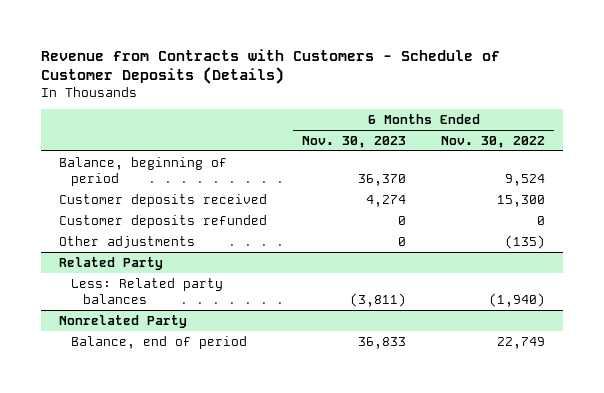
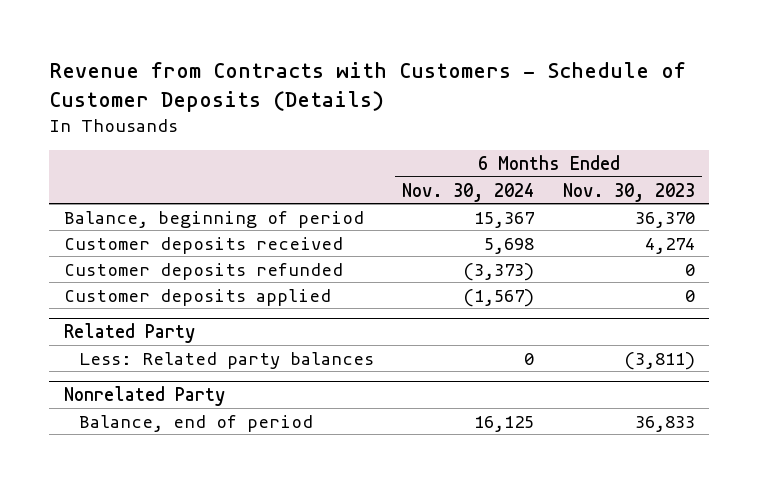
- | 6 Months Ended Nov. 30, 2023 | 6 Months Ended Nov. 30, 2022
+ | 6 Months Ended Nov. 30, 2024 | 6 Months Ended Nov. 30, 2023
- Other adjustments | 0 | (135)
+ Customer deposits applied | (1,567) | 0

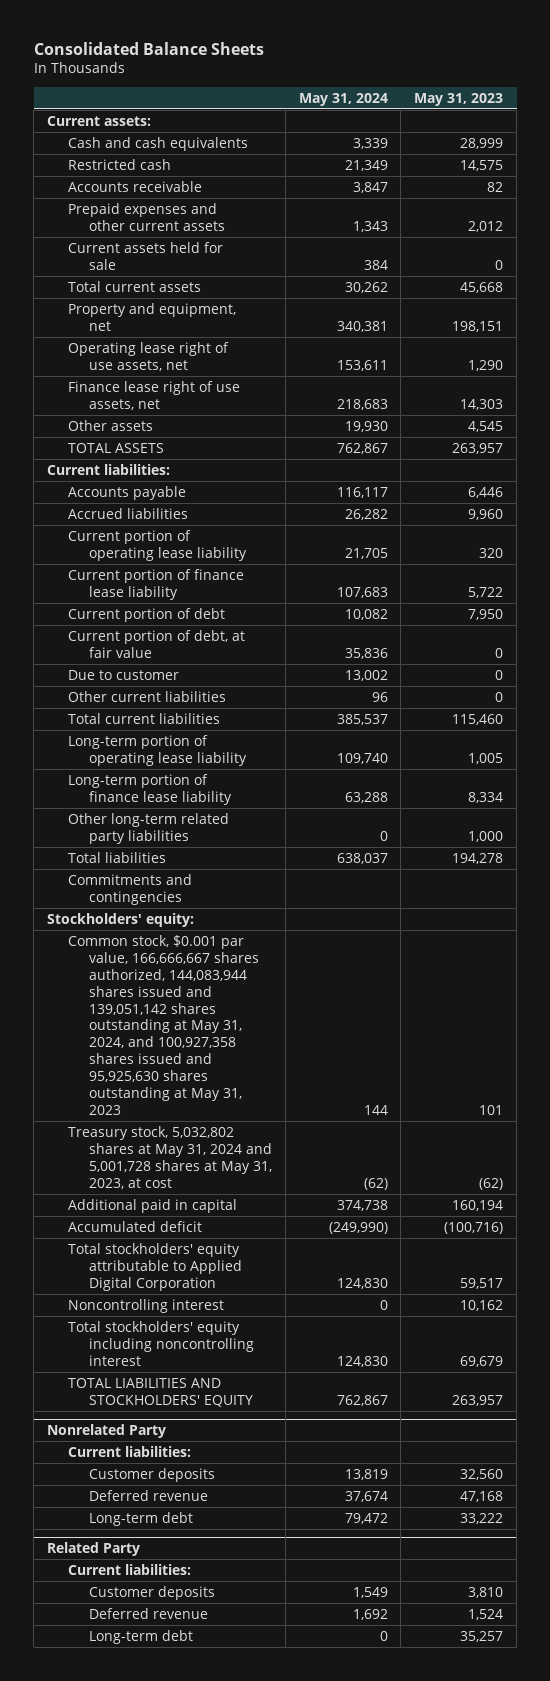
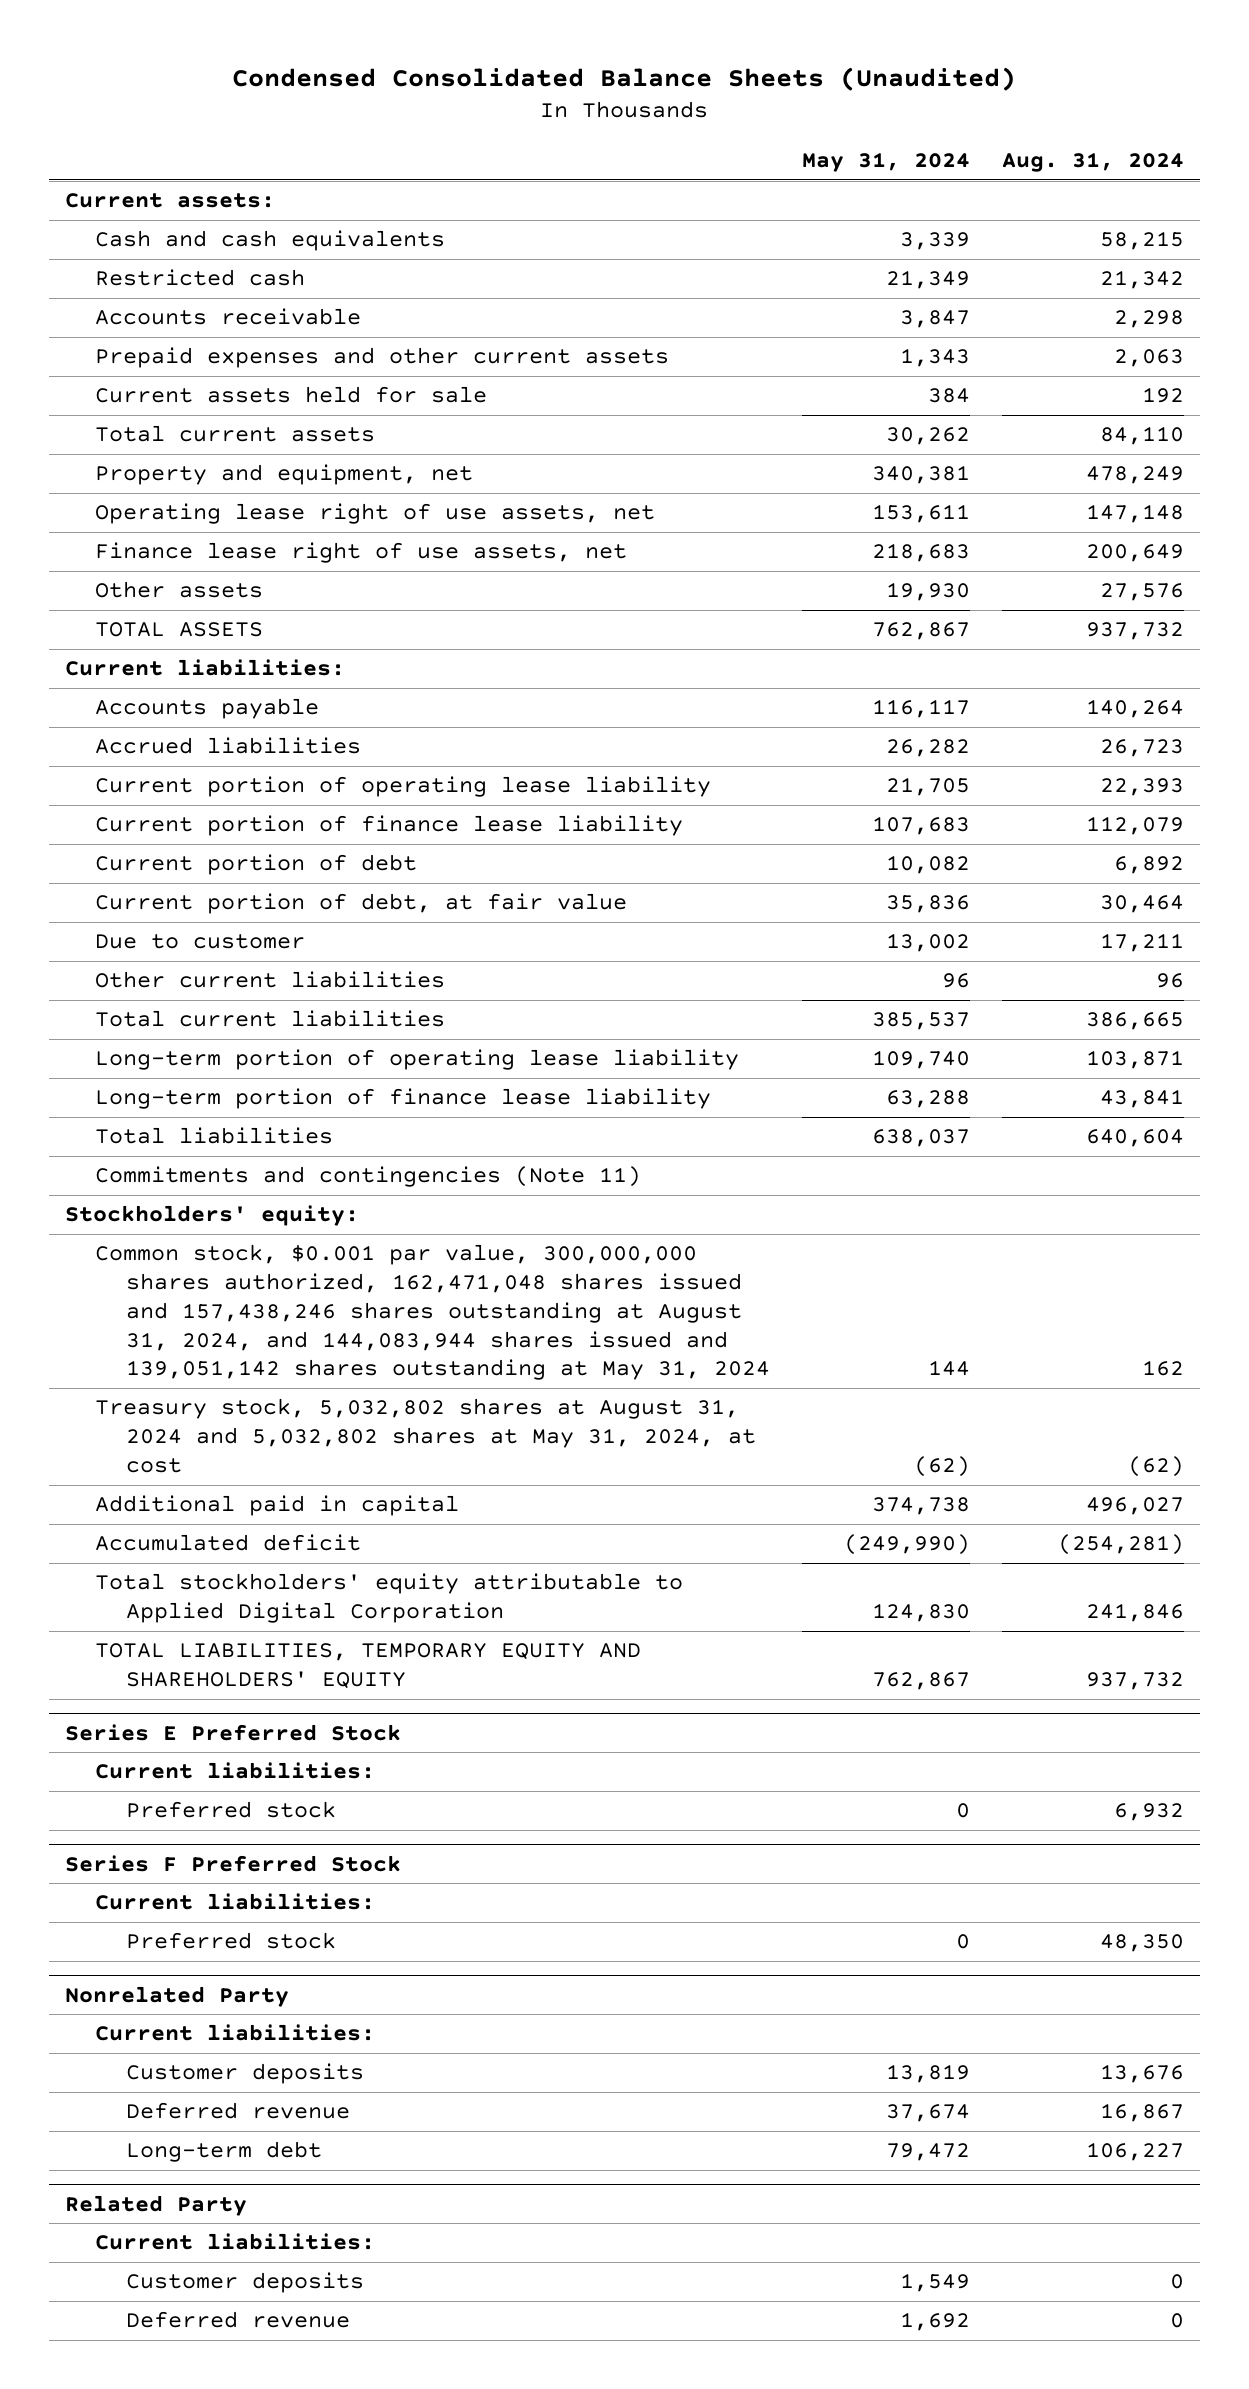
- Consolidated Balance Sheets
+ Condensed Consolidated Balance Sheets (Unaudited)
- | May 31, 2024 | May 31, 2023
+ | May 31, 2024 | Aug. 31, 2024
- Other long-term related party liabilities | 0 | 1,000
- Commitments and contingencies
+ Commitments and contingencies (Note 11)
- Common stock, $0.001 par value, 166,666,667 shares authorized, 144,083,944 shares issued and 139,051,142 shares outstanding at May 31, 2024, and 100,927,358 shares issued and 95,925,630 shares outstanding at May 31, 2023 | 144 | 101
- Treasury stock, 5,032,802 shares at May 31, 2024 and 5,001,728 shares at May 31, 2023, at cost | (62) | (62)
+ Common stock, $0.001 par value, 300,000,000 shares authorized, 162,471,048 shares issued and 157,438,246 shares outstanding at August 31, 2024, and 144,083,944 shares issued and 139,051,142 shares outstanding at May 31, 2024 | 144 | 162
+ Treasury stock, 5,032,802 shares at August 31, 2024 and 5,032,802 shares at May 31, 2024, at cost | (62) | (62)
- Noncontrolling interest | 0 | 10,162
- Total stockholders' equity including noncontrolling interest | 124,830 | 69,679
- TOTAL LIABILITIES AND STOCKHOLDERS' EQUITY | 762,867 | 263,957
+ TOTAL LIABILITIES, TEMPORARY EQUITY AND SHAREHOLDERS' EQUITY | 762,867 | 937,732
+ Series E Preferred Stock
+ Current liabilities:
+ Preferred stock | 0 | 6,932
+ Series F Preferred Stock
+ Current liabilities:
+ Preferred stock | 0 | 48,350
@ Related Party
- Long-term debt | 0 | 35,257

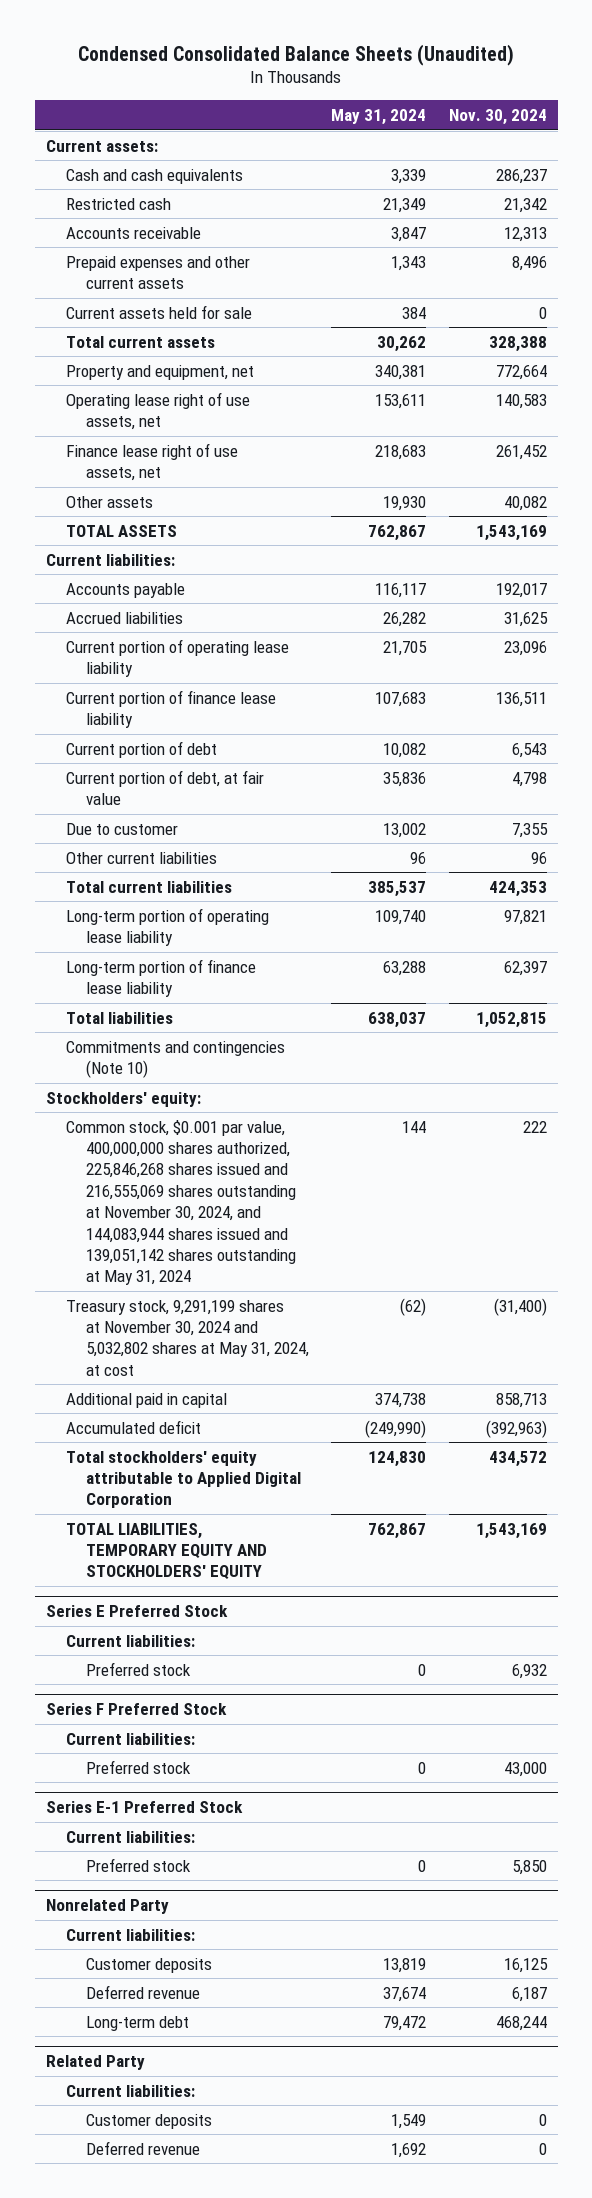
- | May 31, 2024 | Aug. 31, 2024
+ | May 31, 2024 | Nov. 30, 2024
- Commitments and contingencies (Note 11)
+ Commitments and contingencies (Note 10)
- Common stock, $0.001 par value, 300,000,000 shares authorized, 162,471,048 shares issued and 157,438,246 shares outstanding at August 31, 2024, and 144,083,944 shares issued and 139,051,142 shares outstanding at May 31, 2024 | 144 | 162
- Treasury stock, 5,032,802 shares at August 31, 2024 and 5,032,802 shares at May 31, 2024, at cost | (62) | (62)
+ Common stock, $0.001 par value, 400,000,000 shares authorized, 225,846,268 shares issued and 216,555,069 shares outstanding at November 30, 2024, and 144,083,944 shares issued and 139,051,142 shares outstanding at May 31, 2024 | 144 | 222
+ Treasury stock, 9,291,199 shares at November 30, 2024 and 5,032,802 shares at May 31, 2024, at cost | (62) | (31,400)
- TOTAL LIABILITIES, TEMPORARY EQUITY AND SHAREHOLDERS' EQUITY | 762,867 | 937,732
+ TOTAL LIABILITIES, TEMPORARY EQUITY AND STOCKHOLDERS' EQUITY | 762,867 | 1,543,169
+ Series E-1 Preferred Stock
+ Current liabilities:
+ Preferred stock | 0 | 5,850

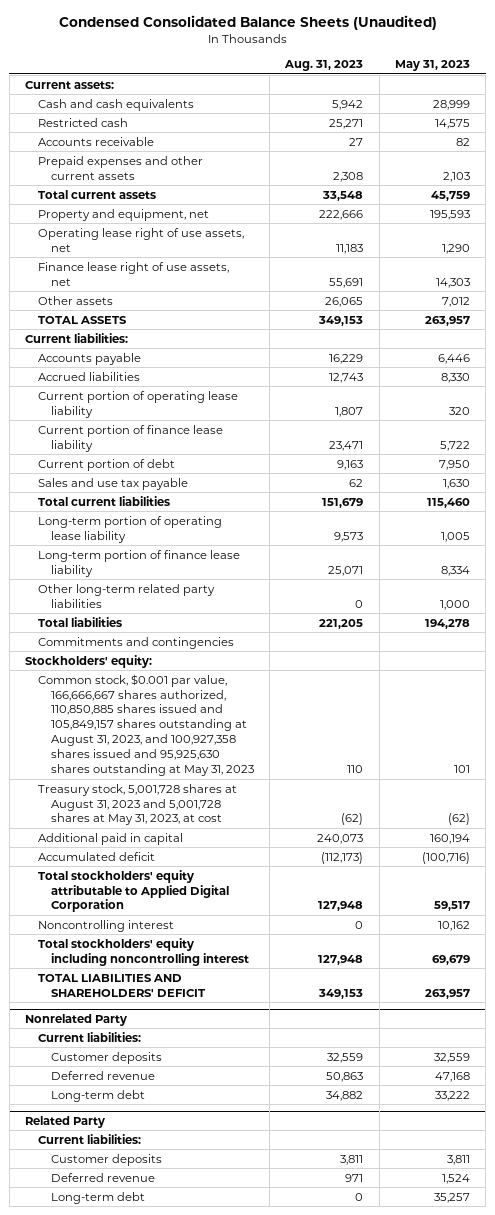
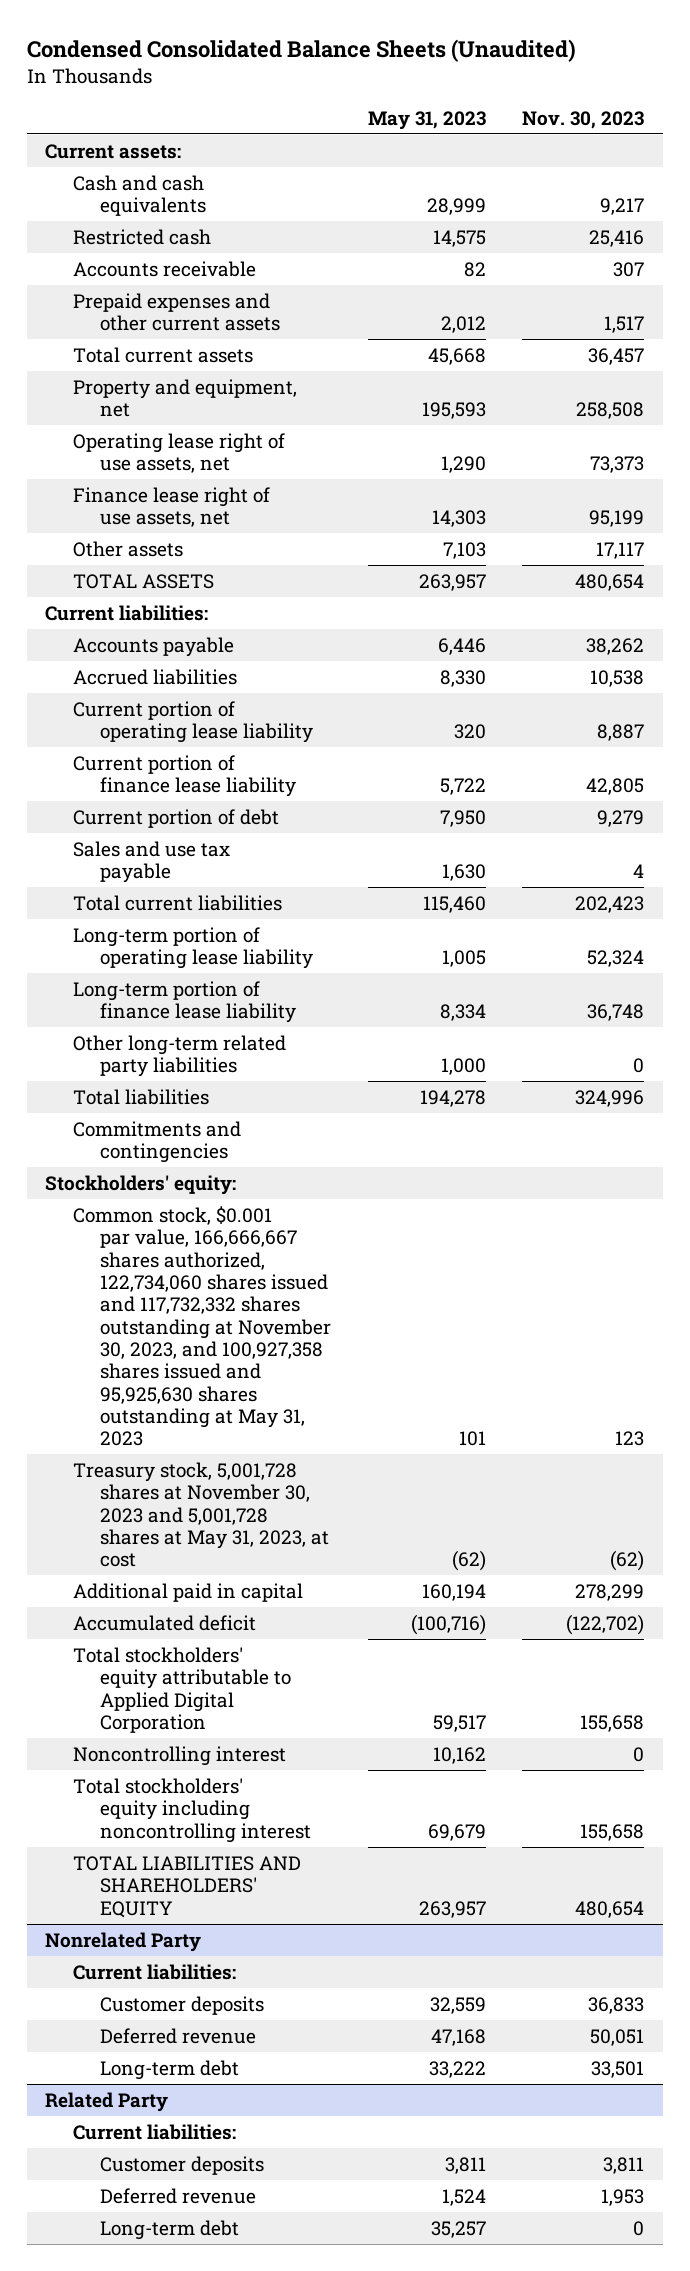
- | Aug. 31, 2023 | May 31, 2023
+ | May 31, 2023 | Nov. 30, 2023
- Prepaid expenses and other current assets | 2,308 | 2,103
- Total current assets | 33,548 | 45,759
+ Prepaid expenses and other current assets | 2,012 | 1,517
+ Total current assets | 45,668 | 36,457
- Other assets | 26,065 | 7,012
+ Other assets | 7,103 | 17,117
- Common stock, $0.001 par value, 166,666,667 shares authorized, 110,850,885 shares issued and 105,849,157 shares outstanding at August 31, 2023, and 100,927,358 shares issued and 95,925,630 shares outstanding at May 31, 2023 | 110 | 101
- Treasury stock, 5,001,728 shares at August 31, 2023 and 5,001,728 shares at May 31, 2023, at cost | (62) | (62)
+ Common stock, $0.001 par value, 166,666,667 shares authorized, 122,734,060 shares issued and 117,732,332 shares outstanding at November 30, 2023, and 100,927,358 shares issued and 95,925,630 shares outstanding at May 31, 2023 | 101 | 123
+ Treasury stock, 5,001,728 shares at November 30, 2023 and 5,001,728 shares at May 31, 2023, at cost | (62) | (62)
- TOTAL LIABILITIES AND SHAREHOLDERS' DEFICIT | 349,153 | 263,957
+ TOTAL LIABILITIES AND SHAREHOLDERS' EQUITY | 263,957 | 480,654

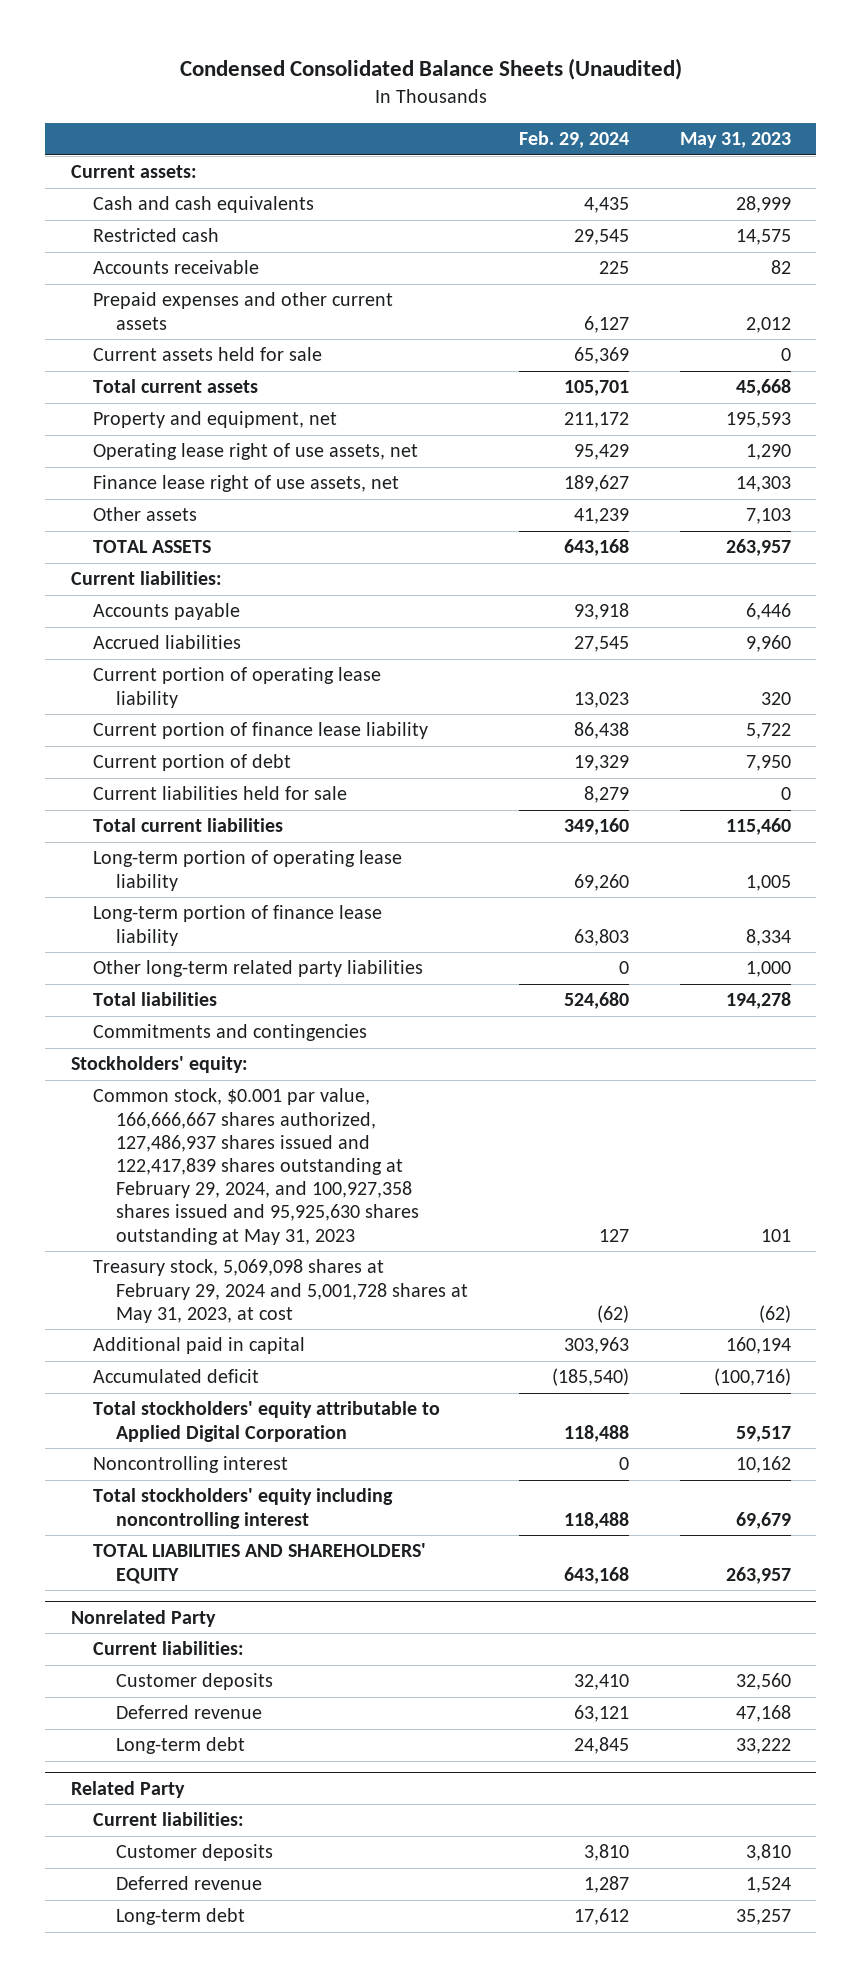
- | May 31, 2023 | Nov. 30, 2023
+ | Feb. 29, 2024 | May 31, 2023
+ Current assets held for sale | 65,369 | 0
- Accrued liabilities | 8,330 | 10,538
+ Accrued liabilities | 27,545 | 9,960
- Sales and use tax payable | 1,630 | 4
+ Current liabilities held for sale | 8,279 | 0
- Common stock, $0.001 par value, 166,666,667 shares authorized, 122,734,060 shares issued and 117,732,332 shares outstanding at November 30, 2023, and 100,927,358 shares issued and 95,925,630 shares outstanding at May 31, 2023 | 101 | 123
- Treasury stock, 5,001,728 shares at November 30, 2023 and 5,001,728 shares at May 31, 2023, at cost | (62) | (62)
+ Common stock, $0.001 par value, 166,666,667 shares authorized, 127,486,937 shares issued and 122,417,839 shares outstanding at February 29, 2024, and 100,927,358 shares issued and 95,925,630 shares outstanding at May 31, 2023 | 127 | 101
+ Treasury stock, 5,069,098 shares at February 29, 2024 and 5,001,728 shares at May 31, 2023, at cost | (62) | (62)
@ Nonrelated Party
- Customer deposits | 32,559 | 36,833
+ Customer deposits | 32,410 | 32,560
@ Related Party
- Customer deposits | 3,811 | 3,811
+ Customer deposits | 3,810 | 3,810

